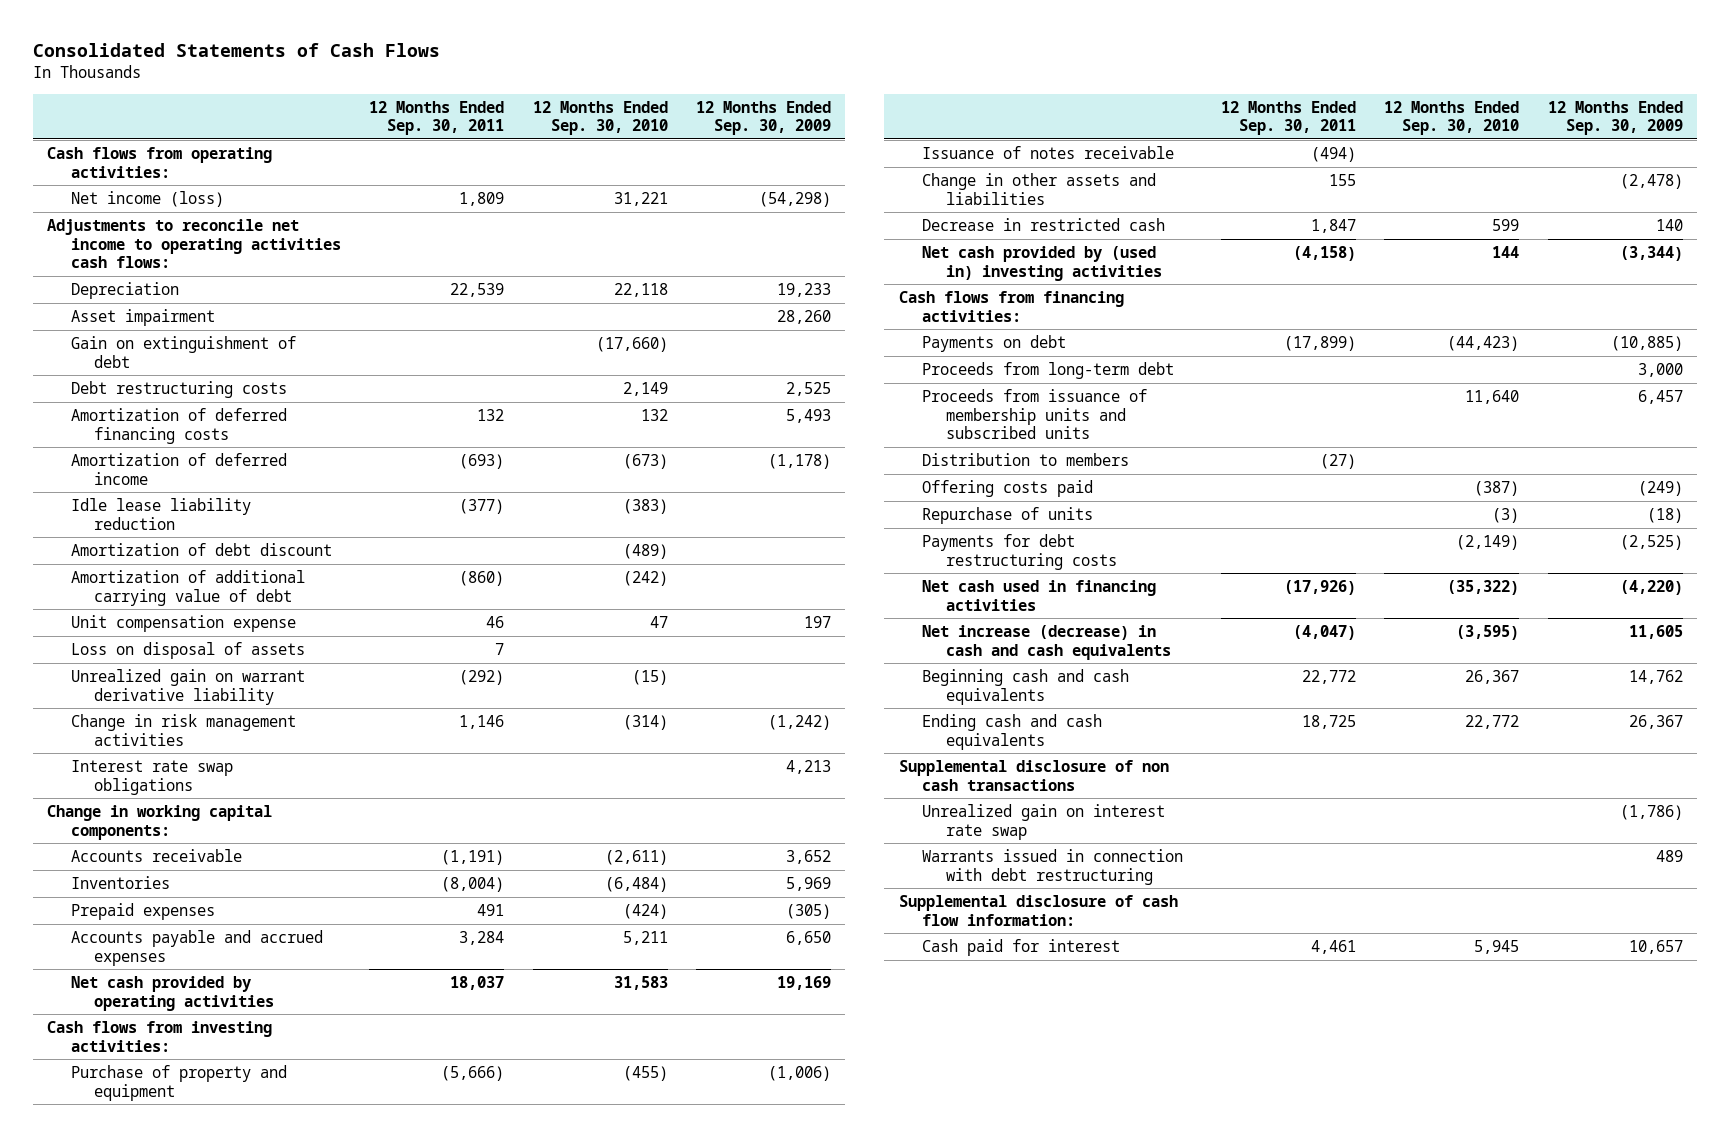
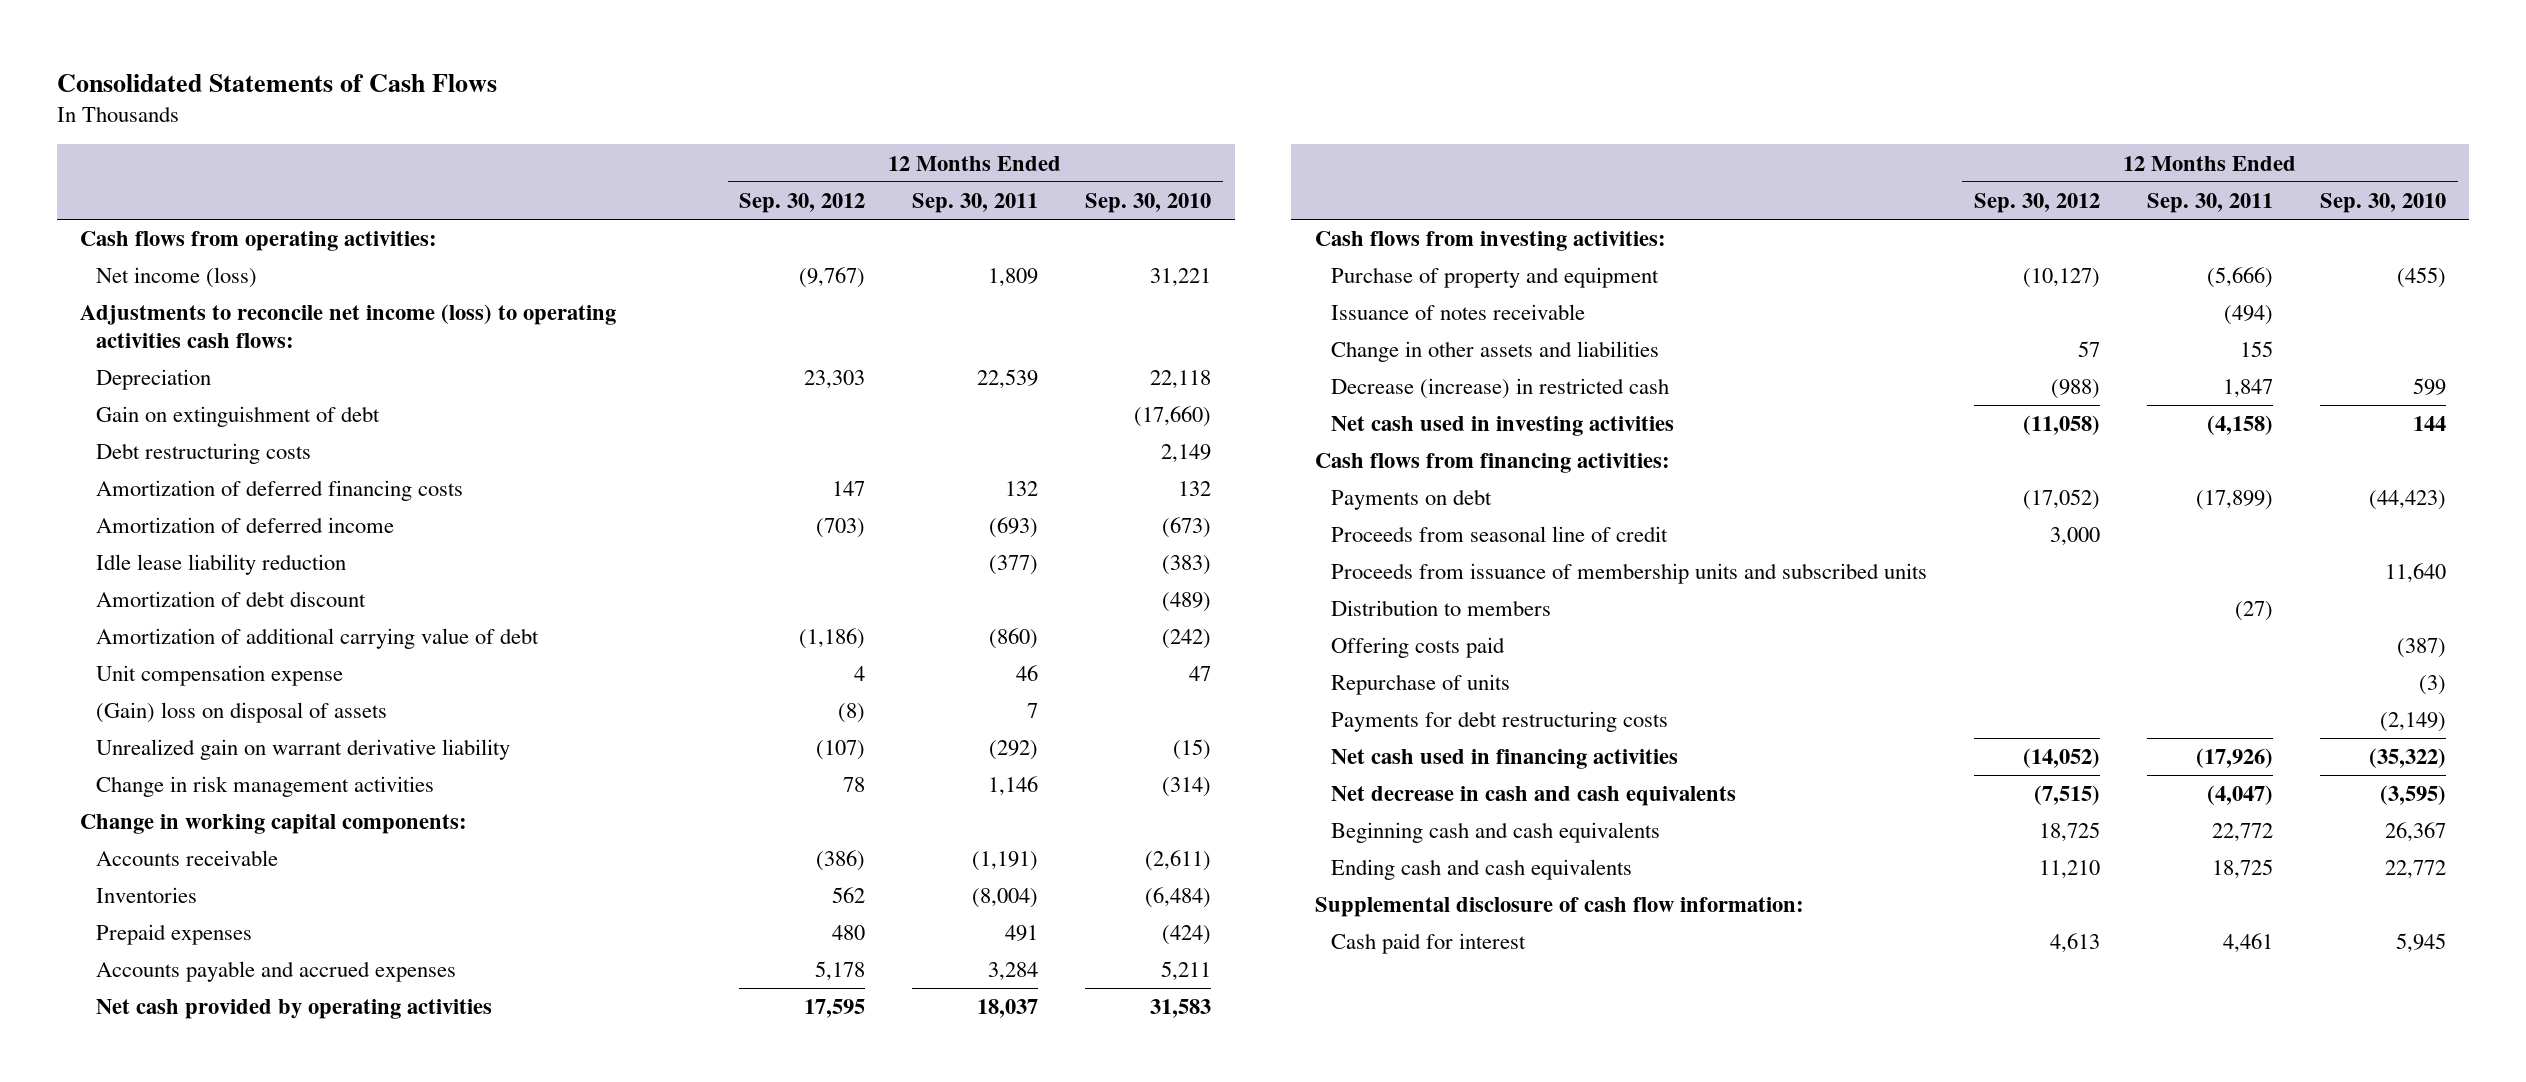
- | 12 Months Ended Sep. 30, 2011 | 12 Months Ended Sep. 30, 2010 | 12 Months Ended Sep. 30, 2009
+ | 12 Months Ended Sep. 30, 2012 | 12 Months Ended Sep. 30, 2011 | 12 Months Ended Sep. 30, 2010
- Adjustments to reconcile net income to operating activities cash flows:
+ Adjustments to reconcile net income (loss) to operating activities cash flows:
- Asset impairment | | | 28,260
- Loss on disposal of assets | 7 | |
+ (Gain) loss on disposal of assets | (8) | 7 |
- Interest rate swap obligations | | | 4,213
- Decrease in restricted cash | 1,847 | 599 | 140
- Net cash provided by (used in) investing activities | (4,158) | 144 | (3,344)
+ Decrease (increase) in restricted cash | (988) | 1,847 | 599
+ Net cash used in investing activities | (11,058) | (4,158) | 144
- Proceeds from long-term debt | | | 3,000
+ Proceeds from seasonal line of credit | 3,000 | |
- Net increase (decrease) in cash and cash equivalents | (4,047) | (3,595) | 11,605
+ Net decrease in cash and cash equivalents | (7,515) | (4,047) | (3,595)
- Supplemental disclosure of non cash transactions
- Unrealized gain on interest rate swap | | | (1,786)
- Warrants issued in connection with debt restructuring | | | 489

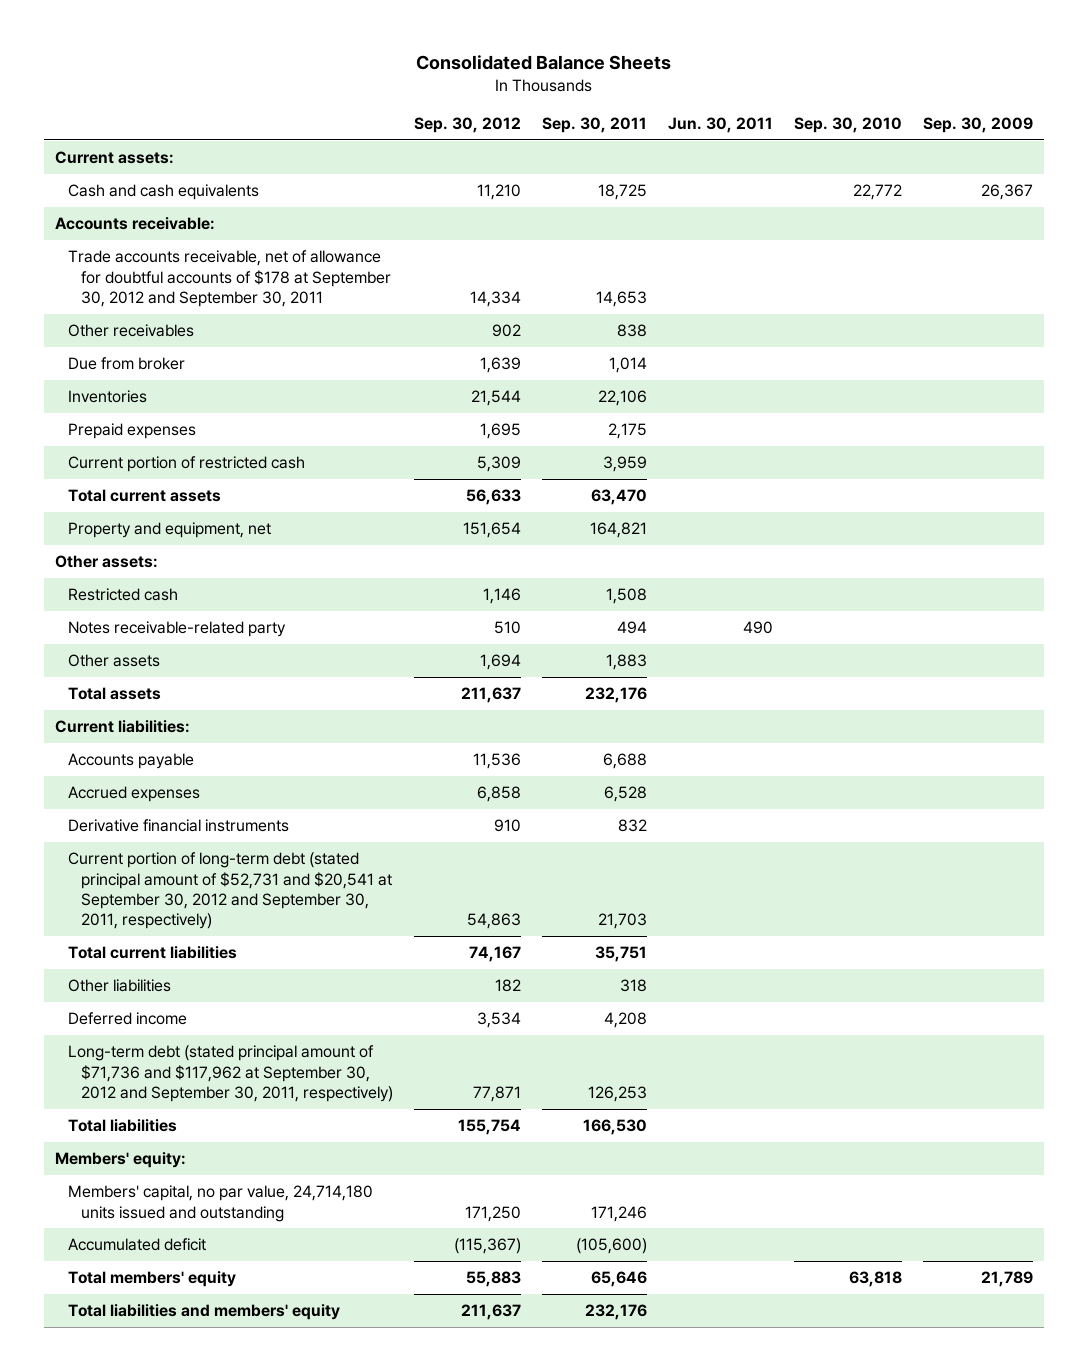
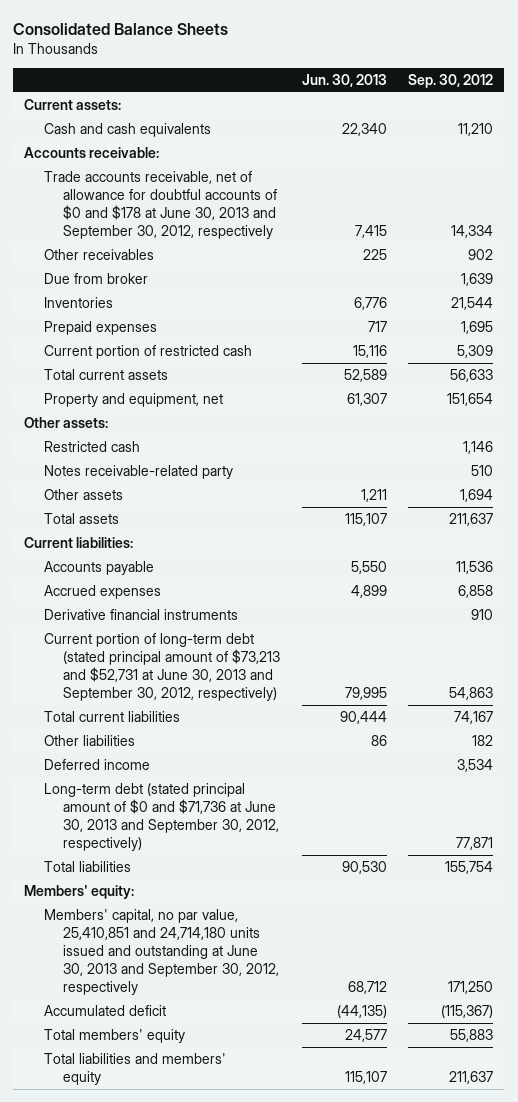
- | Sep. 30, 2012 | Sep. 30, 2011 | Jun. 30, 2011 | Sep. 30, 2010 | Sep. 30, 2009
+ | Jun. 30, 2013 | Sep. 30, 2012
- Trade accounts receivable, net of allowance for doubtful accounts of $178 at September 30, 2012 and September 30, 2011 | 14,334 | 14,653 | | |
+ Trade accounts receivable, net of allowance for doubtful accounts of $0 and $178 at June 30, 2013 and September 30, 2012, respectively | 7,415 | 14,334
- Current portion of long-term debt (stated principal amount of $52,731 and $20,541 at September 30, 2012 and September 30, 2011, respectively) | 54,863 | 21,703 | | |
+ Current portion of long-term debt (stated principal amount of $73,213 and $52,731 at June 30, 2013 and September 30, 2012, respectively) | 79,995 | 54,863
- Long-term debt (stated principal amount of $71,736 and $117,962 at September 30, 2012 and September 30, 2011, respectively) | 77,871 | 126,253 | | |
+ Long-term debt (stated principal amount of $0 and $71,736 at June 30, 2013 and September 30, 2012, respectively) | | 77,871
- Members' capital, no par value, 24,714,180 units issued and outstanding | 171,250 | 171,246 | | |
+ Members' capital, no par value, 25,410,851 and 24,714,180 units issued and outstanding at June 30, 2013 and September 30, 2012, respectively | 68,712 | 171,250

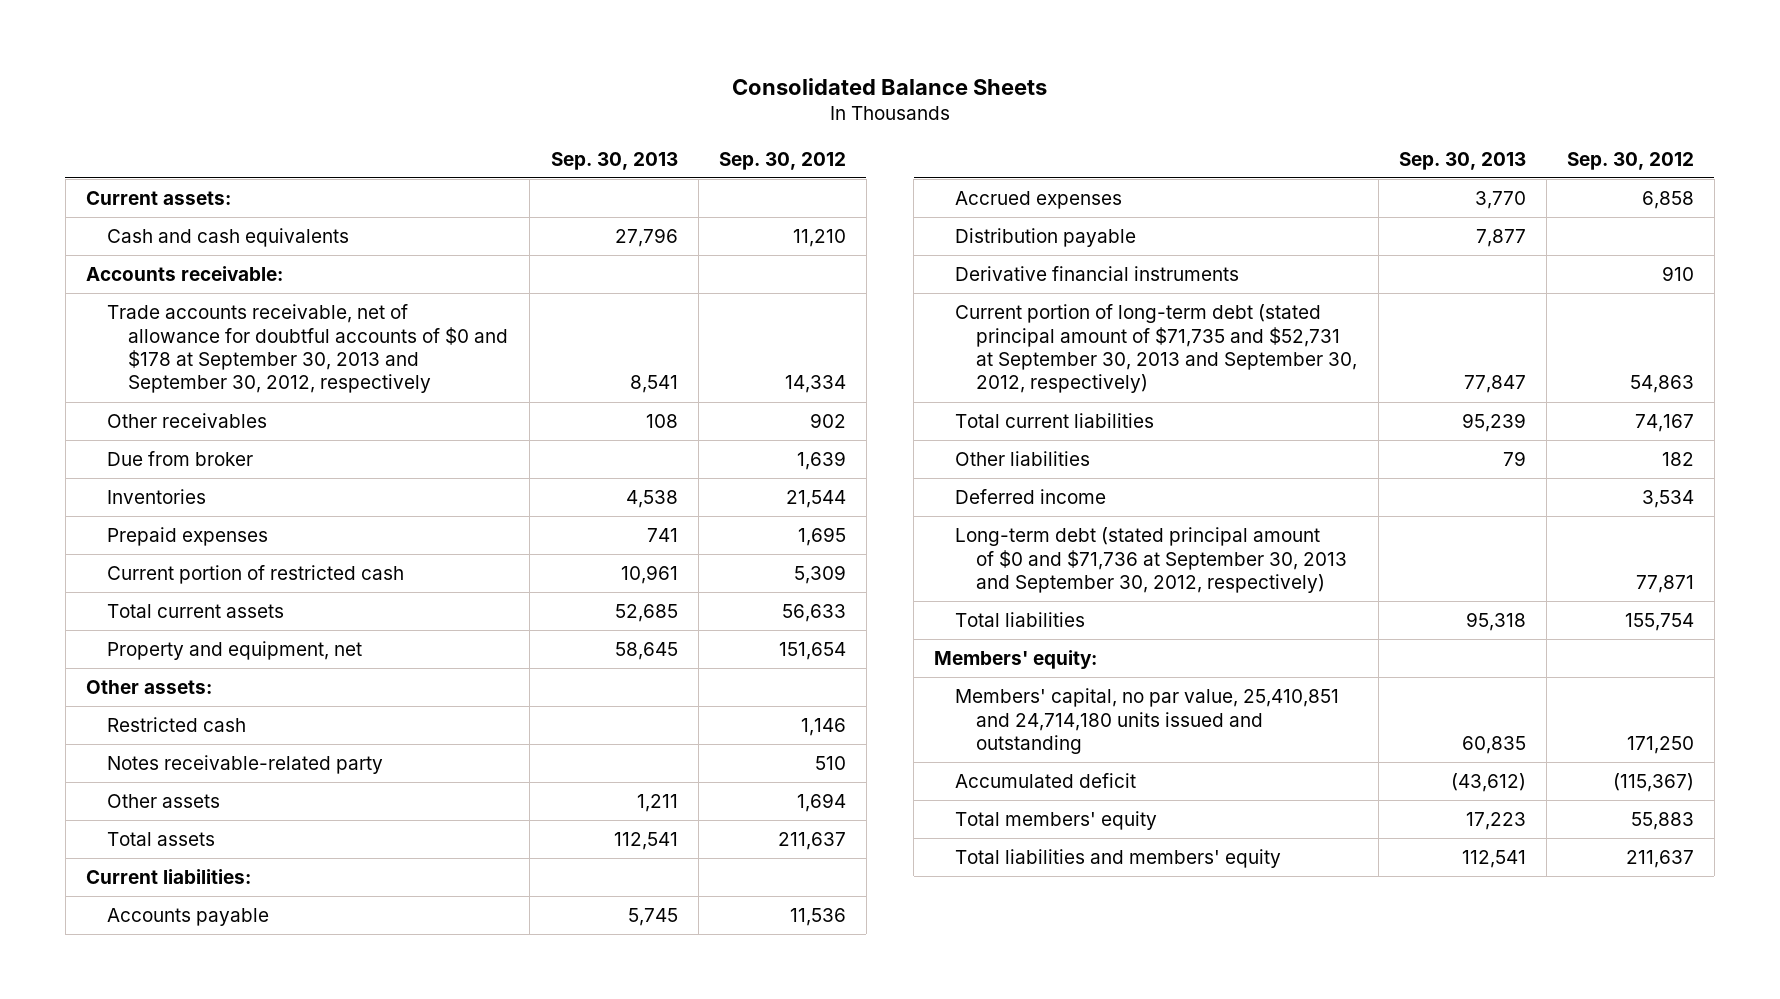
- | Jun. 30, 2013 | Sep. 30, 2012
+ | Sep. 30, 2013 | Sep. 30, 2012
- Trade accounts receivable, net of allowance for doubtful accounts of $0 and $178 at June 30, 2013 and September 30, 2012, respectively | 7,415 | 14,334
+ Trade accounts receivable, net of allowance for doubtful accounts of $0 and $178 at September 30, 2013 and September 30, 2012, respectively | 8,541 | 14,334
+ Distribution payable | 7,877 |
- Current portion of long-term debt (stated principal amount of $73,213 and $52,731 at June 30, 2013 and September 30, 2012, respectively) | 79,995 | 54,863
+ Current portion of long-term debt (stated principal amount of $71,735 and $52,731 at September 30, 2013 and September 30, 2012, respectively) | 77,847 | 54,863
- Long-term debt (stated principal amount of $0 and $71,736 at June 30, 2013 and September 30, 2012, respectively) | | 77,871
+ Long-term debt (stated principal amount of $0 and $71,736 at September 30, 2013 and September 30, 2012, respectively) | | 77,871
- Members' capital, no par value, 25,410,851 and 24,714,180 units issued and outstanding at June 30, 2013 and September 30, 2012, respectively | 68,712 | 171,250
+ Members' capital, no par value, 25,410,851 and 24,714,180 units issued and outstanding | 60,835 | 171,250

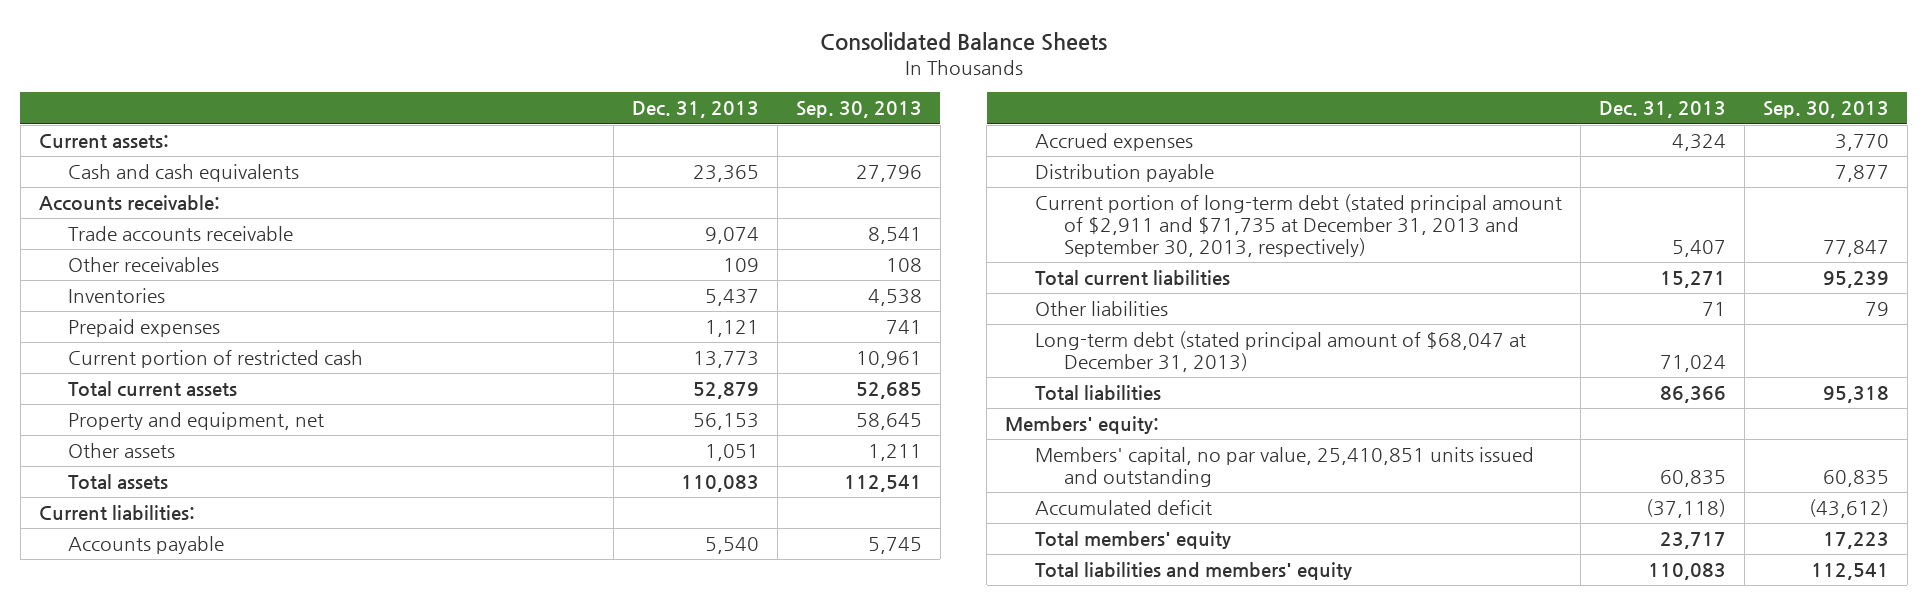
- | Sep. 30, 2013 | Sep. 30, 2012
+ | Dec. 31, 2013 | Sep. 30, 2013
- Trade accounts receivable, net of allowance for doubtful accounts of $0 and $178 at September 30, 2013 and September 30, 2012, respectively | 8,541 | 14,334
+ Trade accounts receivable | 9,074 | 8,541
- Due from broker | | 1,639
- Other assets:
- Restricted cash | | 1,146
- Notes receivable-related party | | 510
- Derivative financial instruments | | 910
- Current portion of long-term debt (stated principal amount of $71,735 and $52,731 at September 30, 2013 and September 30, 2012, respectively) | 77,847 | 54,863
+ Current portion of long-term debt (stated principal amount of $2,911 and $71,735 at December 31, 2013 and September 30, 2013, respectively) | 5,407 | 77,847
- Deferred income | | 3,534
- Long-term debt (stated principal amount of $0 and $71,736 at September 30, 2013 and September 30, 2012, respectively) | | 77,871
+ Long-term debt (stated principal amount of $68,047 at December 31, 2013) | 71,024 |
- Members' capital, no par value, 25,410,851 and 24,714,180 units issued and outstanding | 60,835 | 171,250
+ Members' capital, no par value, 25,410,851 units issued and outstanding | 60,835 | 60,835

